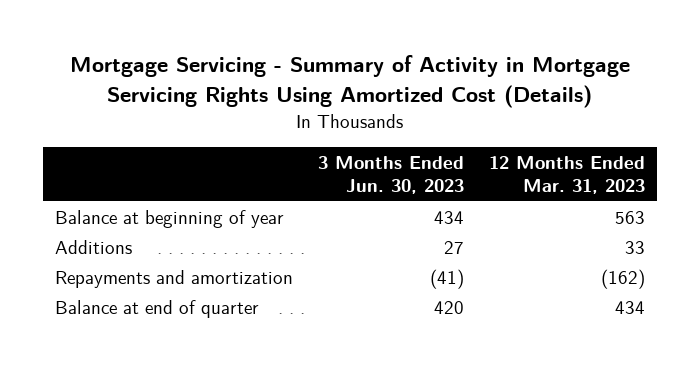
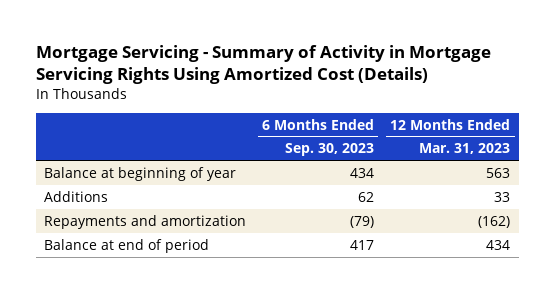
- | 3 Months Ended Jun. 30, 2023 | 12 Months Ended Mar. 31, 2023
+ | 6 Months Ended Sep. 30, 2023 | 12 Months Ended Mar. 31, 2023
- Balance at end of quarter | 420 | 434
+ Balance at end of period | 417 | 434

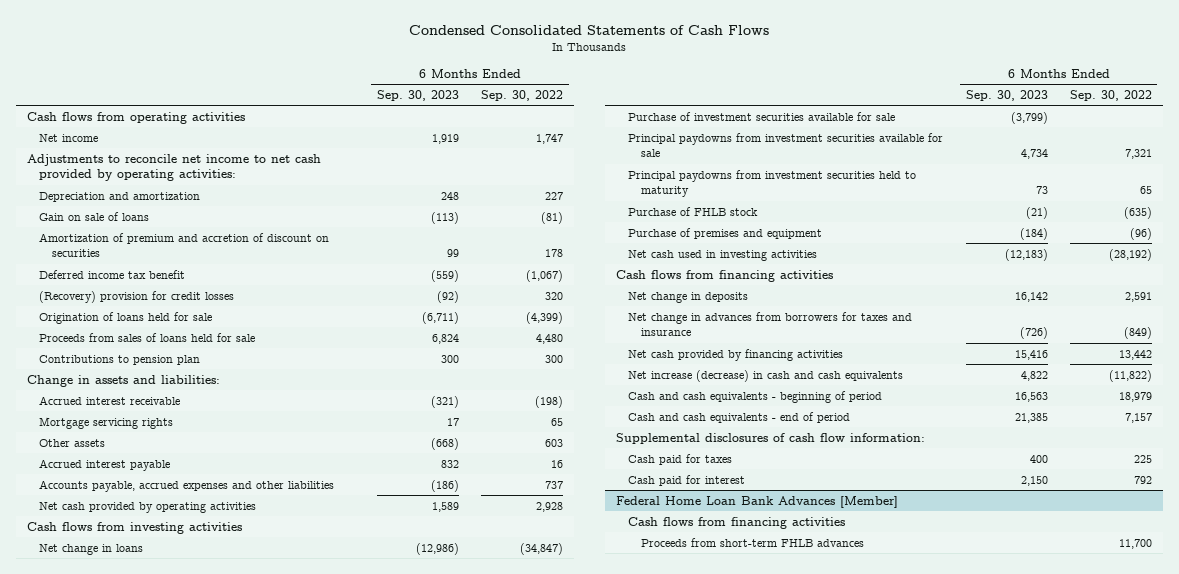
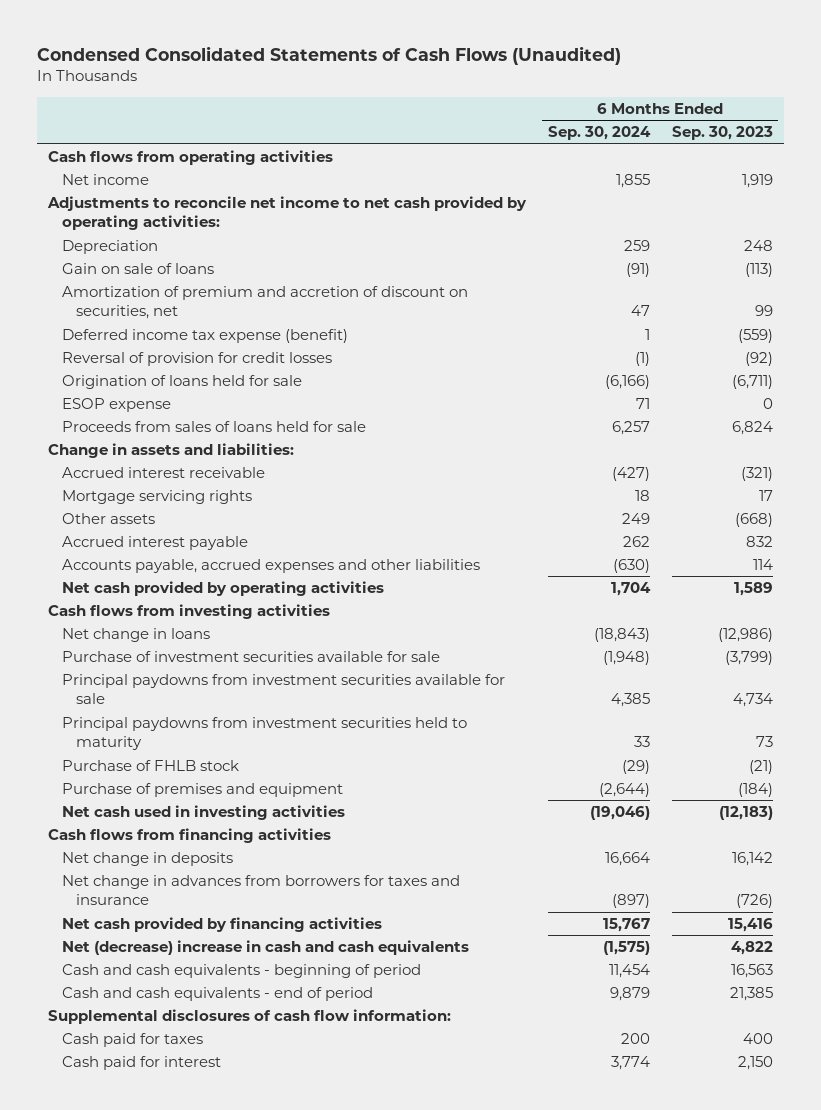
- Condensed Consolidated Statements of Cash Flows
+ Condensed Consolidated Statements of Cash Flows (Unaudited)
- | 6 Months Ended Sep. 30, 2023 | 6 Months Ended Sep. 30, 2022
+ | 6 Months Ended Sep. 30, 2024 | 6 Months Ended Sep. 30, 2023
- Depreciation and amortization | 248 | 227
+ Depreciation | 259 | 248
- Amortization of premium and accretion of discount on securities | 99 | 178
- Deferred income tax benefit | (559) | (1,067)
- (Recovery) provision for credit losses | (92) | 320
+ Amortization of premium and accretion of discount on securities, net | 47 | 99
+ Deferred income tax expense (benefit) | 1 | (559)
+ Reversal of provision for credit losses | (1) | (92)
+ ESOP expense | 71 | 0
- Contributions to pension plan | 300 | 300
- Accounts payable, accrued expenses and other liabilities | (186) | 737
+ Accounts payable, accrued expenses and other liabilities | (630) | 114
- Net increase (decrease) in cash and cash equivalents | 4,822 | (11,822)
+ Net (decrease) increase in cash and cash equivalents | (1,575) | 4,822
- Federal Home Loan Bank Advances [Member]
- Cash flows from financing activities
- Proceeds from short-term FHLB advances | | 11,700

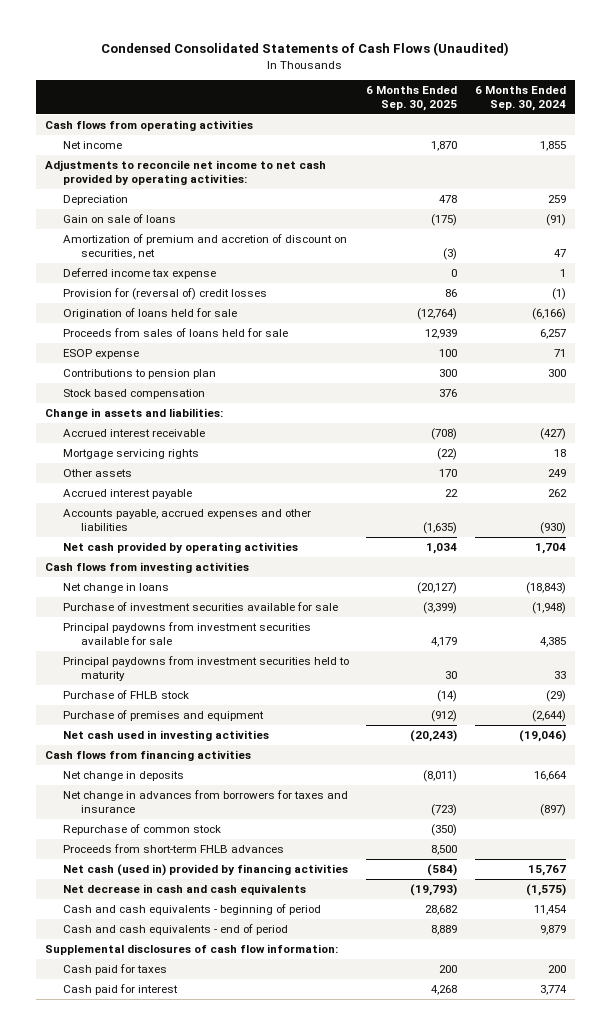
- | 6 Months Ended Sep. 30, 2024 | 6 Months Ended Sep. 30, 2023
+ | 6 Months Ended Sep. 30, 2025 | 6 Months Ended Sep. 30, 2024
- Deferred income tax expense (benefit) | 1 | (559)
- Reversal of provision for credit losses | (1) | (92)
+ Deferred income tax expense | 0 | 1
+ Provision for (reversal of) credit losses | 86 | (1)
moved down: ESOP expense | 100 | 71
+ Contributions to pension plan | 300 | 300
+ Stock based compensation | 376 |
- Accounts payable, accrued expenses and other liabilities | (630) | 114
+ Accounts payable, accrued expenses and other liabilities | (1,635) | (930)
- Net cash provided by financing activities | 15,767 | 15,416
- Net (decrease) increase in cash and cash equivalents | (1,575) | 4,822
+ Repurchase of common stock | (350) |
+ Proceeds from short-term FHLB advances | 8,500 |
+ Net cash (used in) provided by financing activities | (584) | 15,767
+ Net decrease in cash and cash equivalents | (19,793) | (1,575)

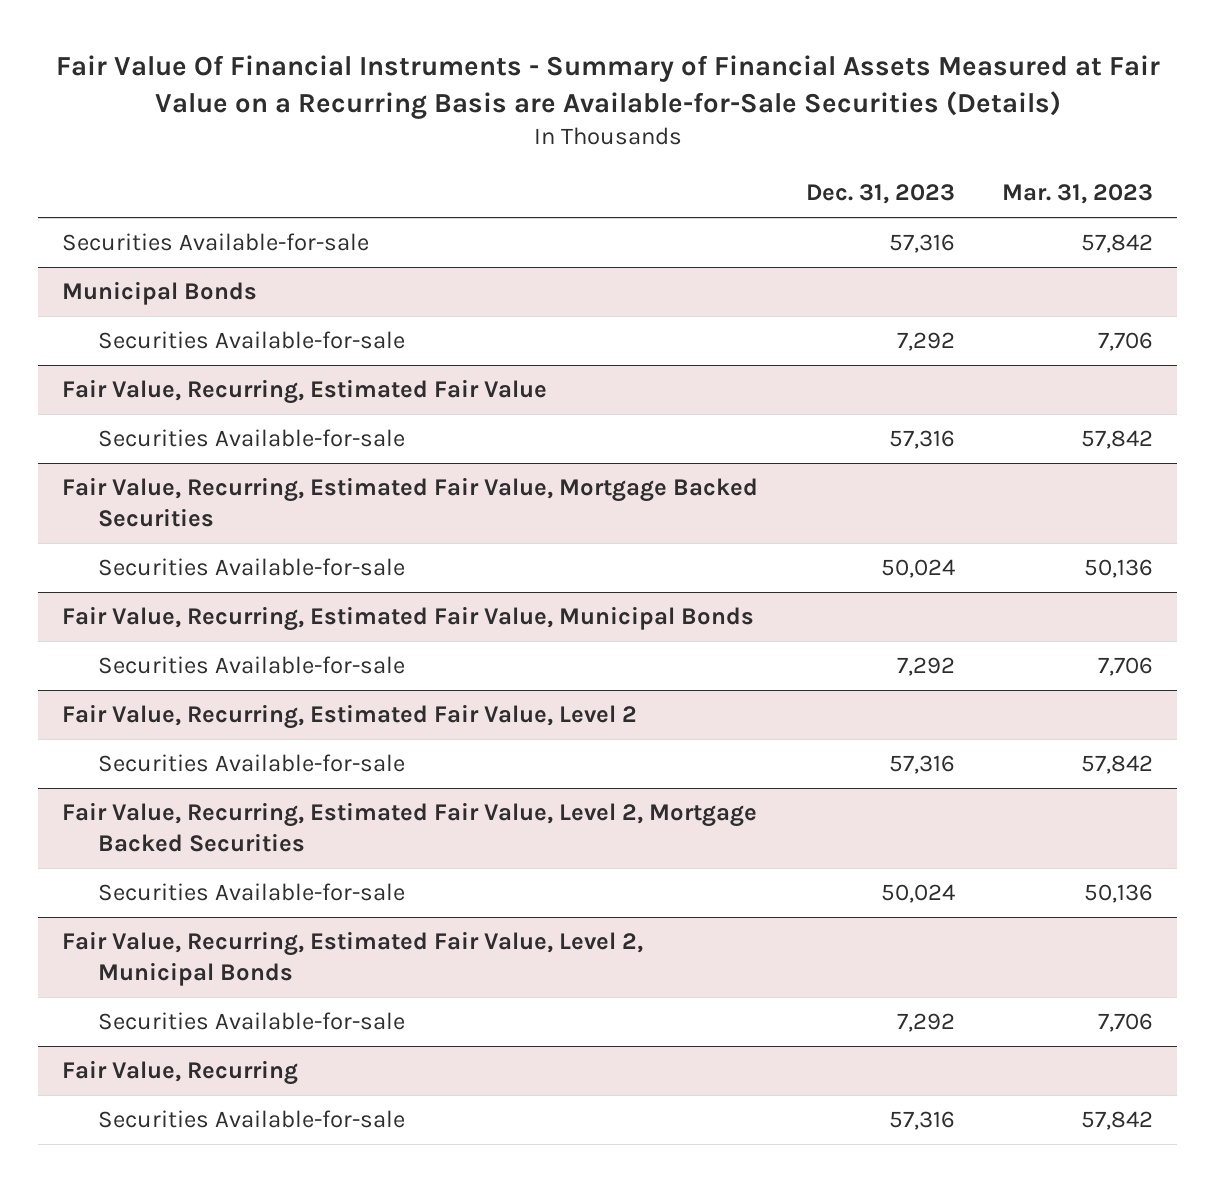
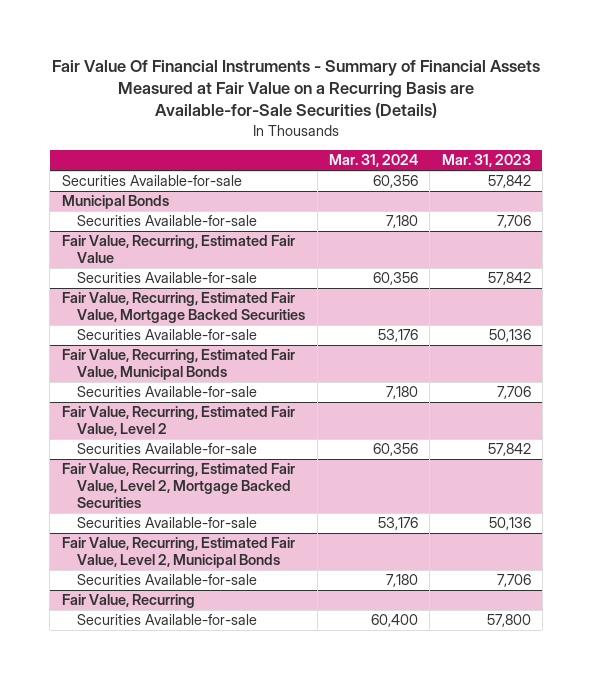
- | Dec. 31, 2023 | Mar. 31, 2023
+ | Mar. 31, 2024 | Mar. 31, 2023
@ Fair Value, Recurring
- Securities Available-for-sale | 57,316 | 57,842
+ Securities Available-for-sale | 60,400 | 57,800

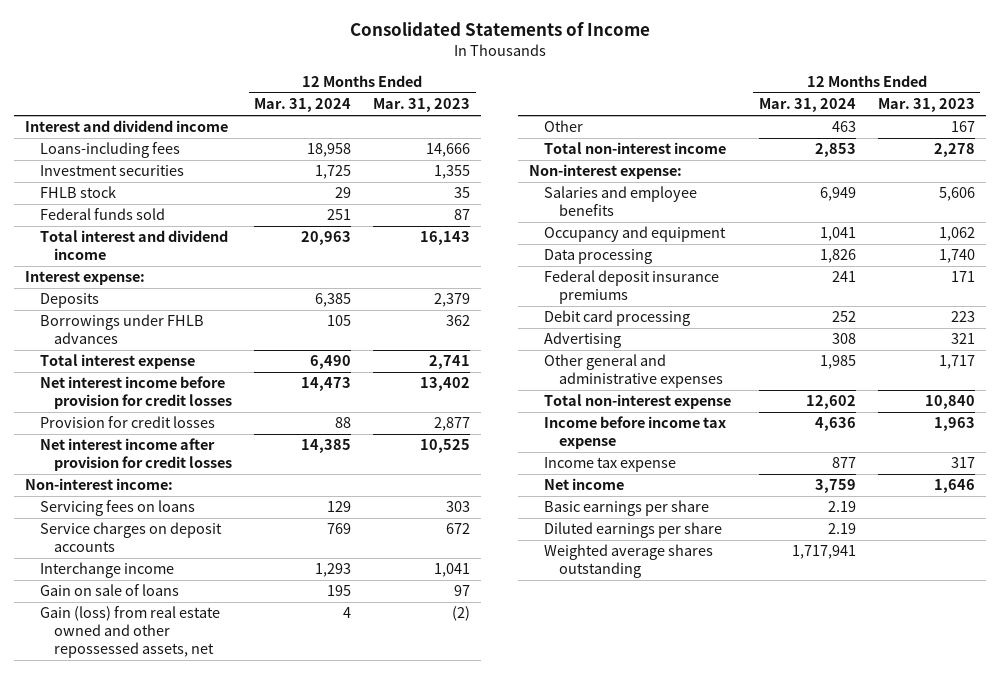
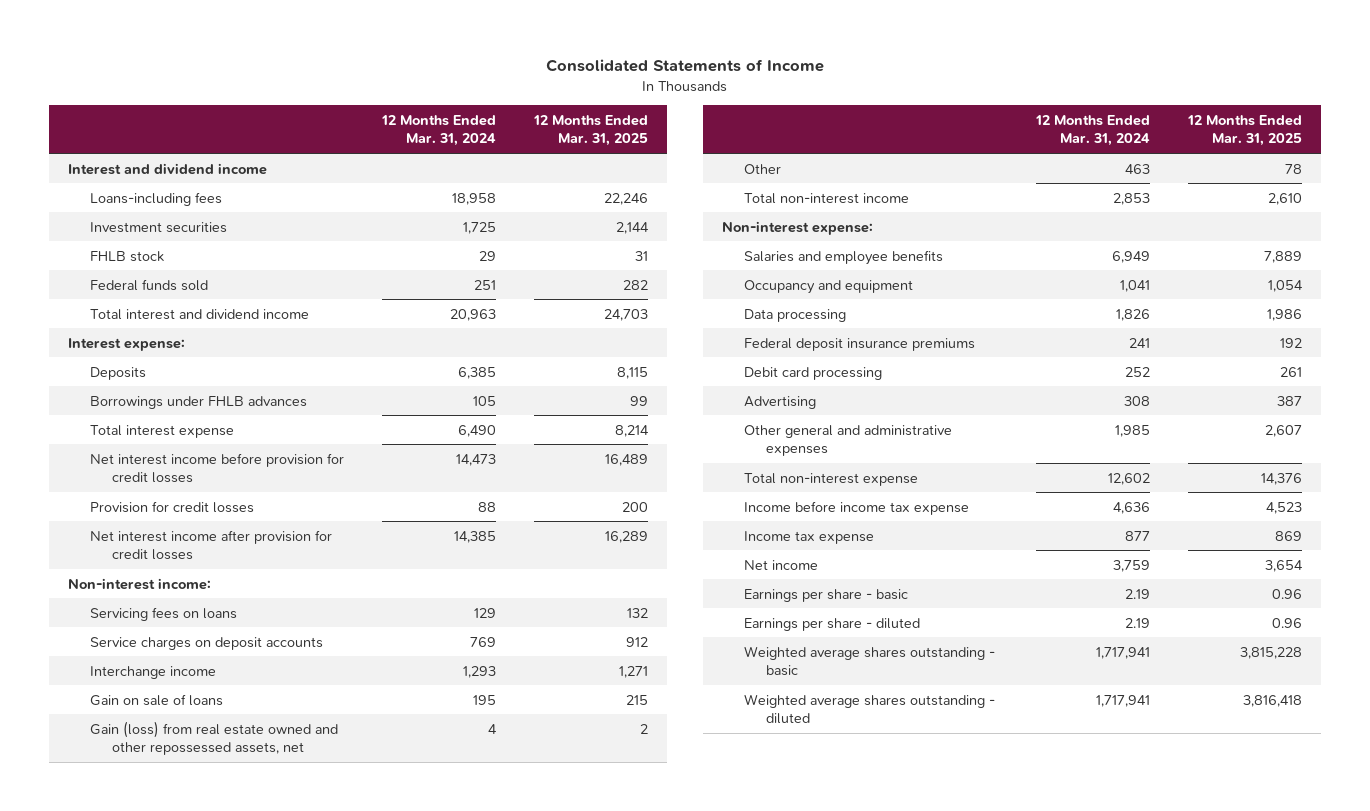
- | 12 Months Ended Mar. 31, 2024 | 12 Months Ended Mar. 31, 2023
+ | 12 Months Ended Mar. 31, 2024 | 12 Months Ended Mar. 31, 2025
- Basic earnings per share | 2.19 |
- Diluted earnings per share | 2.19 |
- Weighted average shares outstanding | 1,717,941 |
+ Earnings per share - basic | 2.19 | 0.96
+ Earnings per share - diluted | 2.19 | 0.96
+ Weighted average shares outstanding - basic | 1,717,941 | 3,815,228
+ Weighted average shares outstanding - diluted | 1,717,941 | 3,816,418

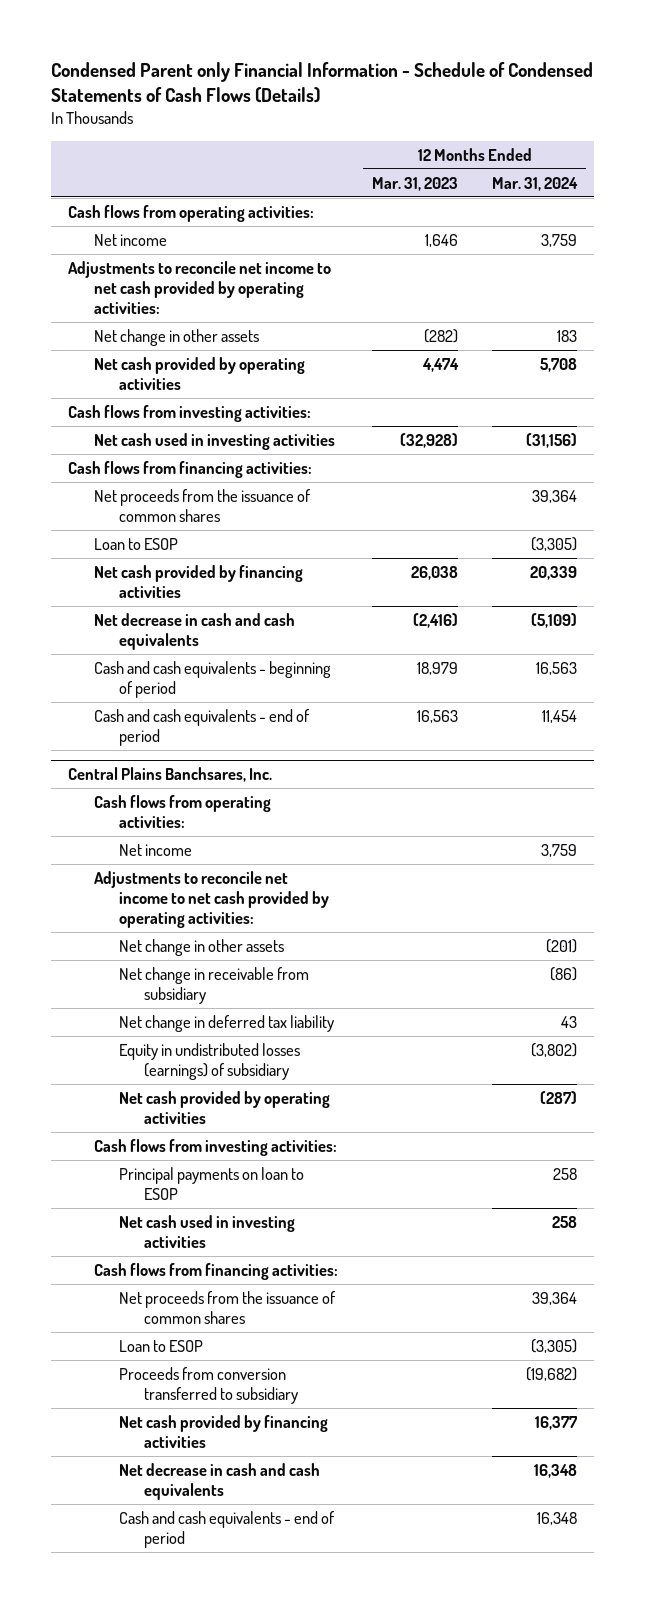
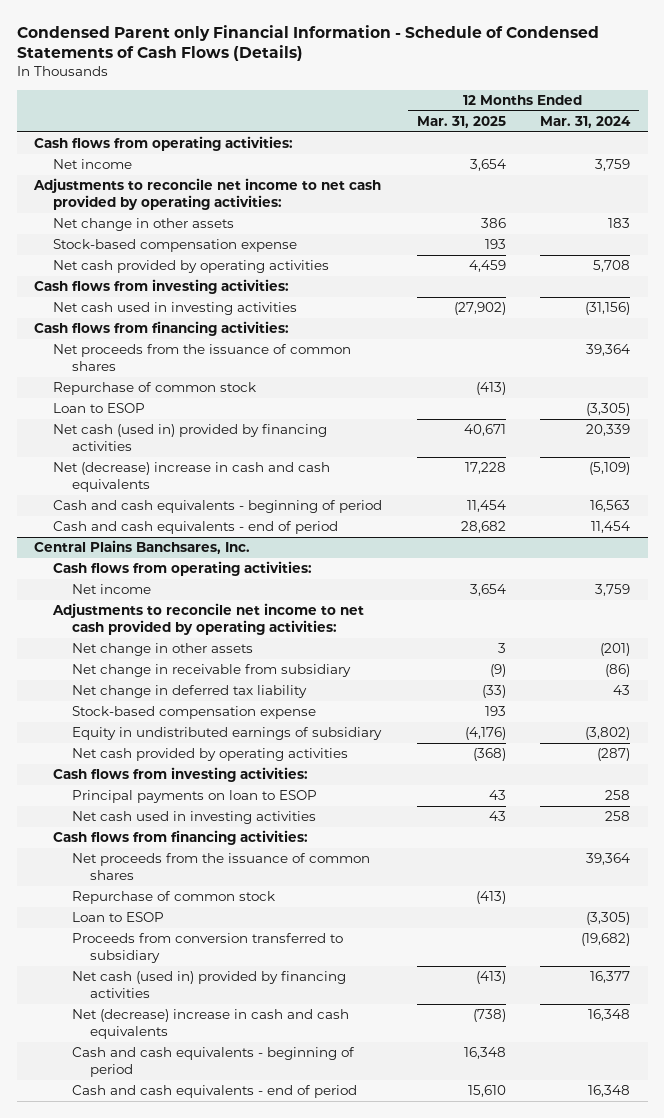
- | 12 Months Ended Mar. 31, 2023 | 12 Months Ended Mar. 31, 2024
+ | 12 Months Ended Mar. 31, 2025 | 12 Months Ended Mar. 31, 2024
+ Stock-based compensation expense | 193 |
+ Repurchase of common stock | (413) |
- Net cash provided by financing activities | 26,038 | 20,339
- Net decrease in cash and cash equivalents | (2,416) | (5,109)
+ Net cash (used in) provided by financing activities | 40,671 | 20,339
+ Net (decrease) increase in cash and cash equivalents | 17,228 | (5,109)
@ Central Plains Banchsares, Inc.
- Equity in undistributed losses (earnings) of subsidiary | | (3,802)
+ Stock-based compensation expense | 193 |
+ Equity in undistributed earnings of subsidiary | (4,176) | (3,802)
+ Repurchase of common stock | (413) |
- Net cash provided by financing activities | | 16,377
- Net decrease in cash and cash equivalents | | 16,348
+ Net cash (used in) provided by financing activities | (413) | 16,377
+ Net (decrease) increase in cash and cash equivalents | (738) | 16,348
+ Cash and cash equivalents - beginning of period | 16,348 |

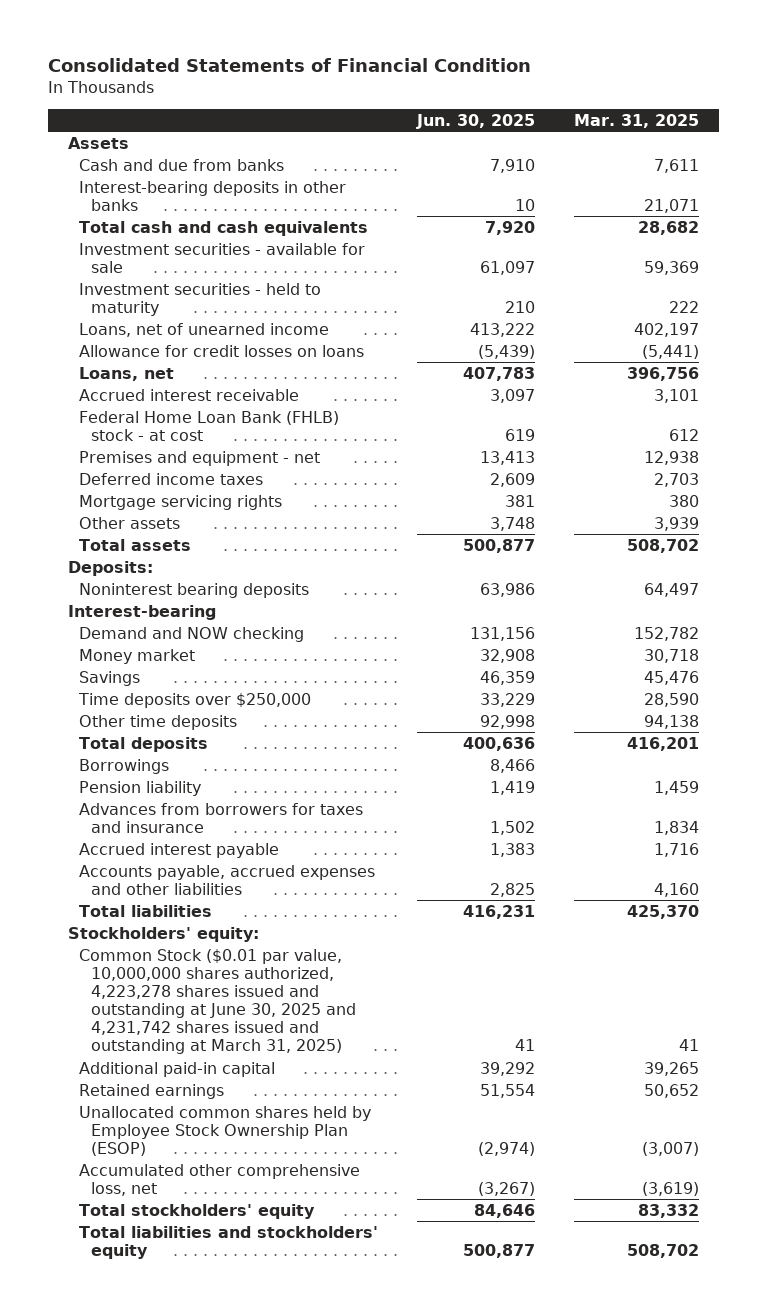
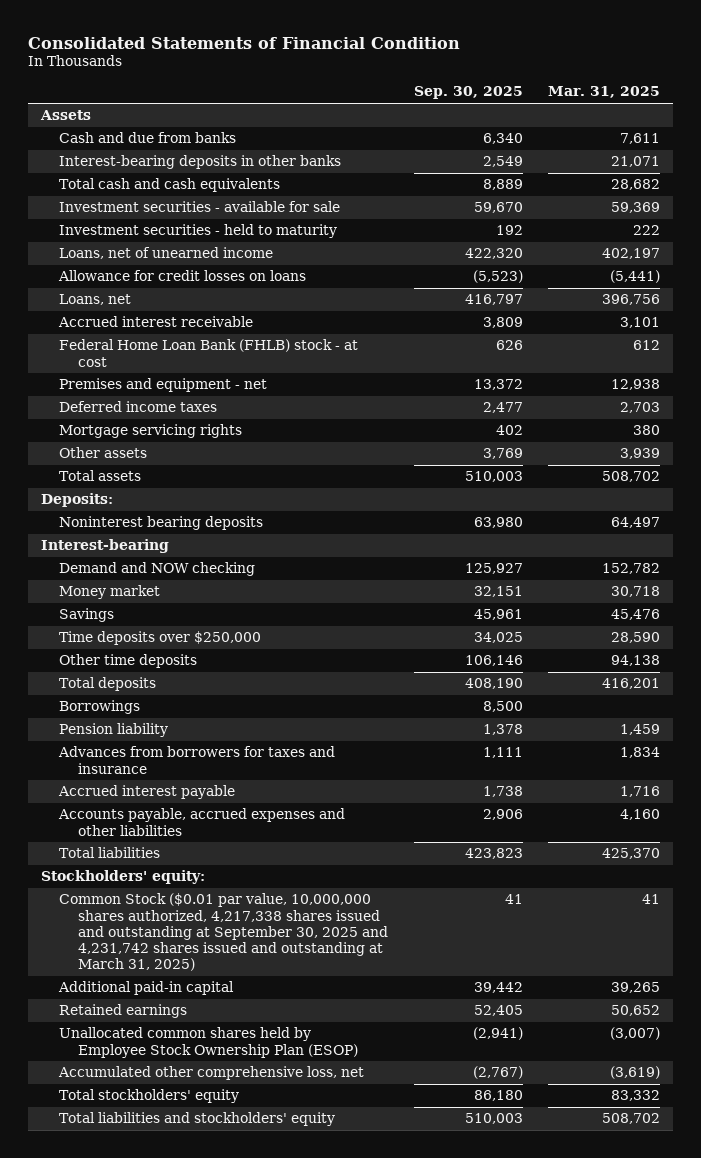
- | Jun. 30, 2025 | Mar. 31, 2025
+ | Sep. 30, 2025 | Mar. 31, 2025
- Common Stock ($0.01 par value, 10,000,000 shares authorized, 4,223,278 shares issued and outstanding at June 30, 2025 and 4,231,742 shares issued and outstanding at March 31, 2025) | 41 | 41
+ Common Stock ($0.01 par value, 10,000,000 shares authorized, 4,217,338 shares issued and outstanding at September 30, 2025 and 4,231,742 shares issued and outstanding at March 31, 2025) | 41 | 41

